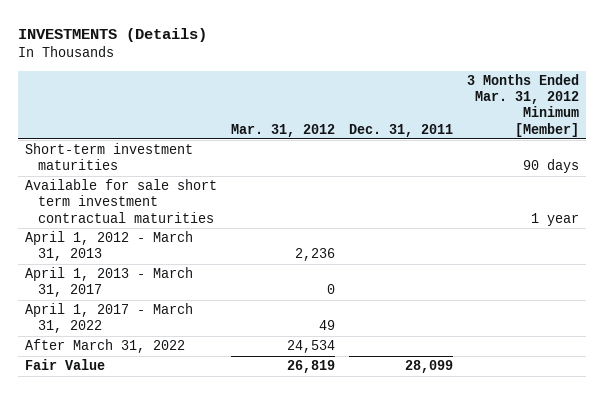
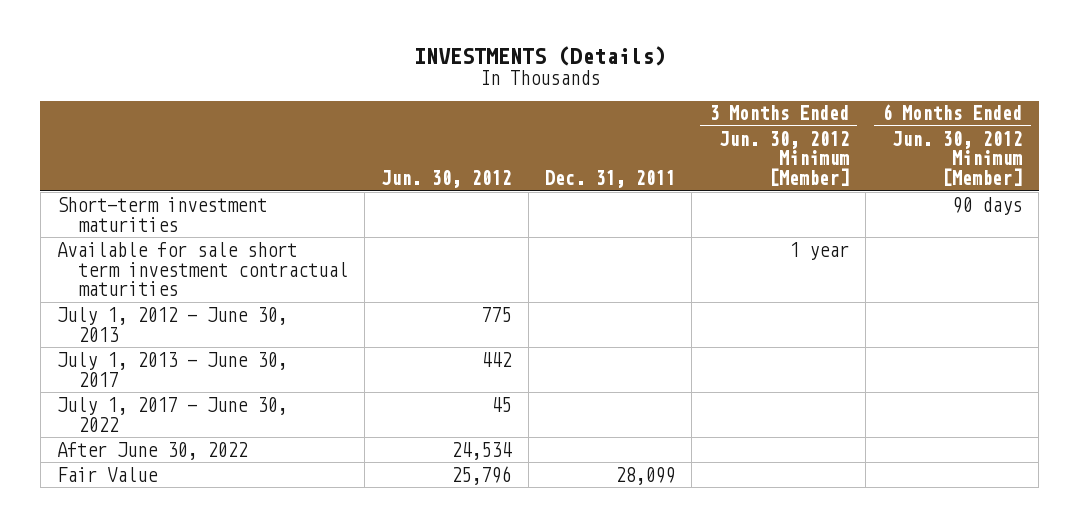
- | Mar. 31, 2012 | Dec. 31, 2011 | 3 Months Ended Mar. 31, 2012 Minimum [Member]
+ | Jun. 30, 2012 | Dec. 31, 2011 | 3 Months Ended Jun. 30, 2012 Minimum [Member] | 6 Months Ended Jun. 30, 2012 Minimum [Member]
- April 1, 2012 - March 31, 2013 | 2,236 | |
- April 1, 2013 - March 31, 2017 | 0 | |
- April 1, 2017 - March 31, 2022 | 49 | |
- After March 31, 2022 | 24,534 | |
+ July 1, 2012 - June 30, 2013 | 775 | | |
+ July 1, 2013 - June 30, 2017 | 442 | | |
+ July 1, 2017 - June 30, 2022 | 45 | | |
+ After June 30, 2022 | 24,534 | | |

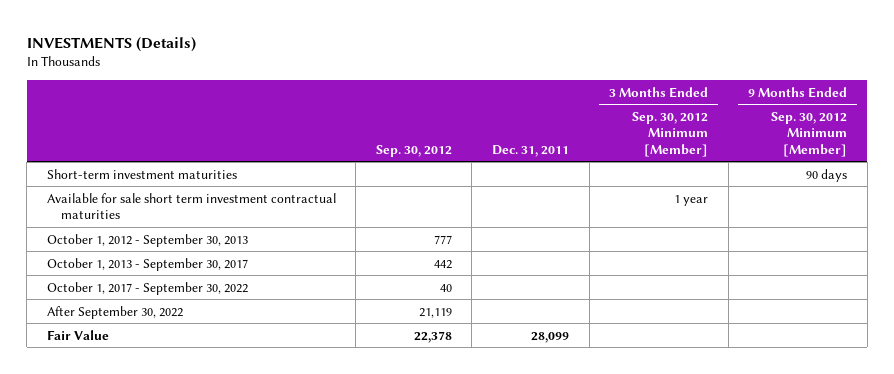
- | Jun. 30, 2012 | Dec. 31, 2011 | 3 Months Ended Jun. 30, 2012 Minimum [Member] | 6 Months Ended Jun. 30, 2012 Minimum [Member]
+ | Sep. 30, 2012 | Dec. 31, 2011 | 3 Months Ended Sep. 30, 2012 Minimum [Member] | 9 Months Ended Sep. 30, 2012 Minimum [Member]
- July 1, 2012 - June 30, 2013 | 775 | | |
- July 1, 2013 - June 30, 2017 | 442 | | |
- July 1, 2017 - June 30, 2022 | 45 | | |
- After June 30, 2022 | 24,534 | | |
+ October 1, 2012 - September 30, 2013 | 777 | | |
+ October 1, 2013 - September 30, 2017 | 442 | | |
+ October 1, 2017 - September 30, 2022 | 40 | | |
+ After September 30, 2022 | 21,119 | | |

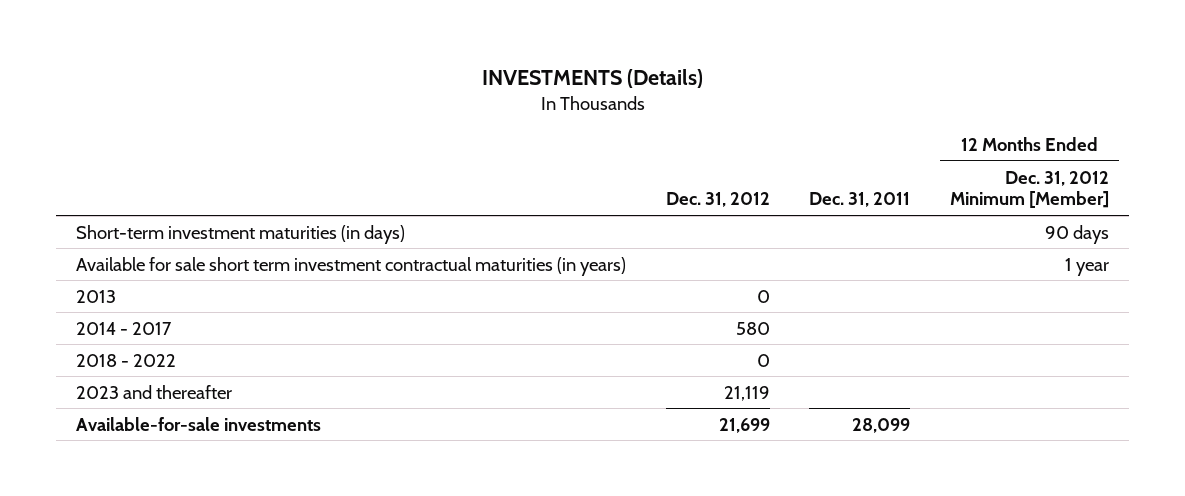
- | Sep. 30, 2012 | Dec. 31, 2011 | 3 Months Ended Sep. 30, 2012 Minimum [Member] | 9 Months Ended Sep. 30, 2012 Minimum [Member]
+ | Dec. 31, 2012 | Dec. 31, 2011 | 12 Months Ended Dec. 31, 2012 Minimum [Member]
- Short-term investment maturities | | | | 90 days
- Available for sale short term investment contractual maturities | | | 1 year |
- October 1, 2012 - September 30, 2013 | 777 | | |
- October 1, 2013 - September 30, 2017 | 442 | | |
- October 1, 2017 - September 30, 2022 | 40 | | |
- After September 30, 2022 | 21,119 | | |
- Fair Value | 22,378 | 28,099 | |
+ Short-term investment maturities (in days) | | | 90 days
+ Available for sale short term investment contractual maturities (in years) | | | 1 year
+ 2013 | 0 | |
+ 2014 - 2017 | 580 | |
+ 2018 - 2022 | 0 | |
+ 2023 and thereafter | 21,119 | |
+ Available-for-sale investments | 21,699 | 28,099 |

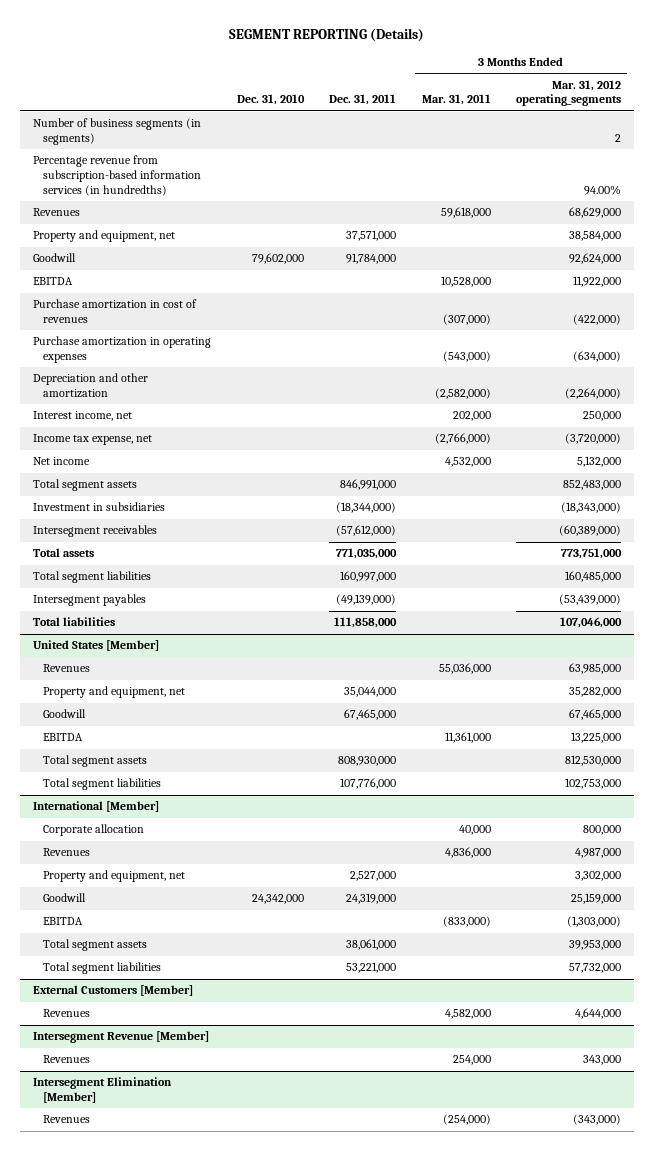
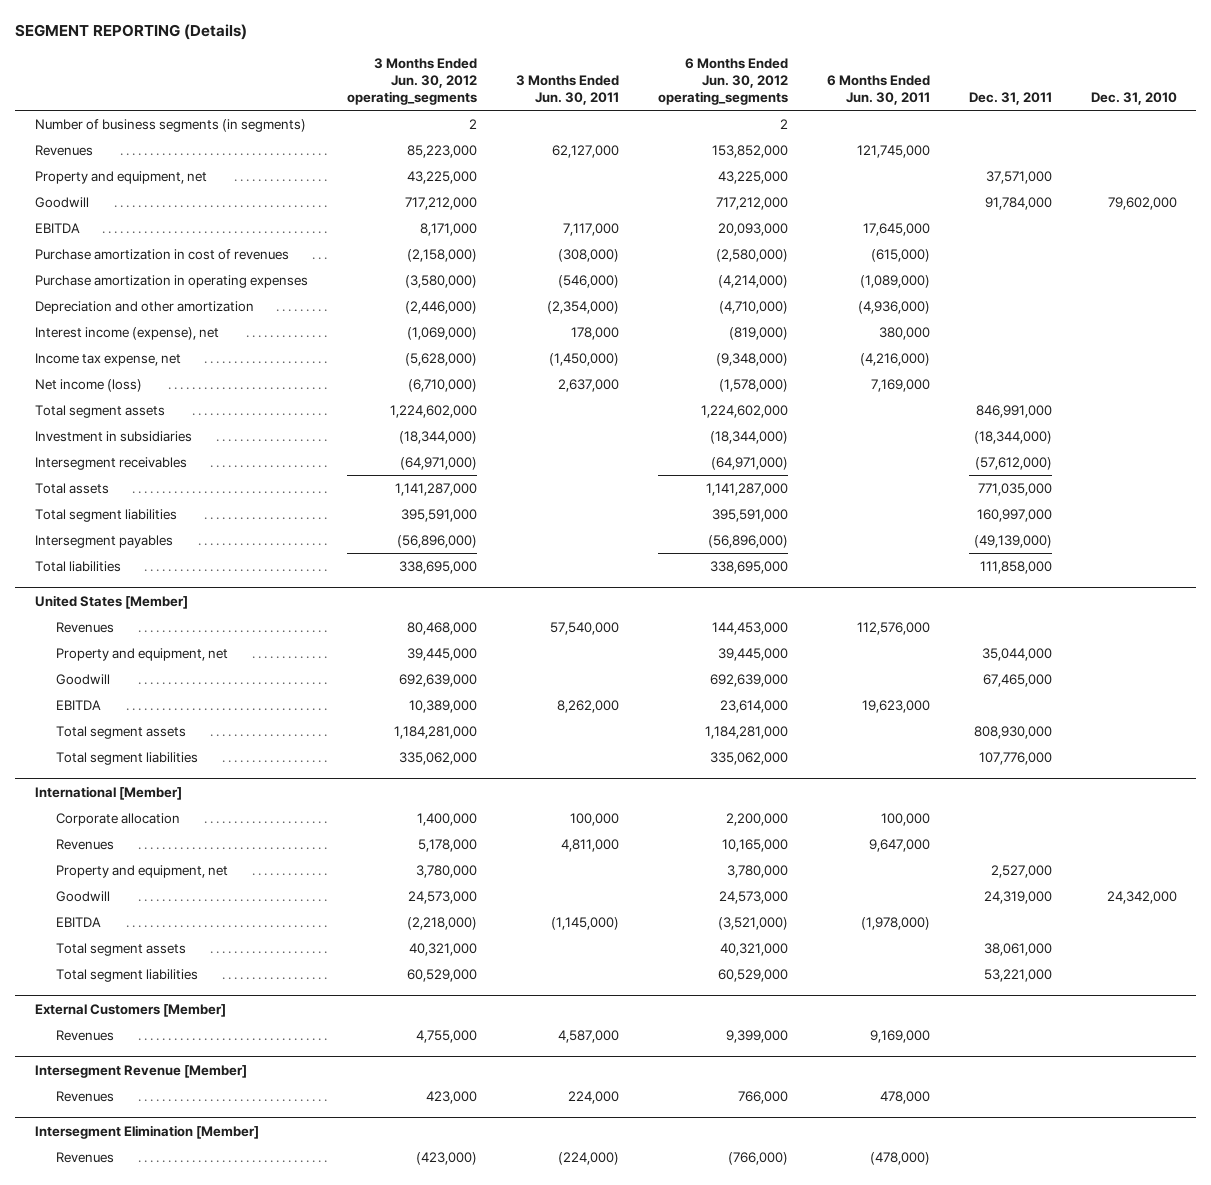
- | Dec. 31, 2010 | Dec. 31, 2011 | 3 Months Ended Mar. 31, 2011 | 3 Months Ended Mar. 31, 2012 operating_segments
+ | 3 Months Ended Jun. 30, 2012 operating_segments | 3 Months Ended Jun. 30, 2011 | 6 Months Ended Jun. 30, 2012 operating_segments | 6 Months Ended Jun. 30, 2011 | Dec. 31, 2011 | Dec. 31, 2010
- Percentage revenue from subscription-based information services (in hundredths) | | | | 94.00%
- Interest income, net | | | 202,000 | 250,000
+ Interest income (expense), net | (1,069,000) | 178,000 | (819,000) | 380,000 | |
- Net income | | | 4,532,000 | 5,132,000
+ Net income (loss) | (6,710,000) | 2,637,000 | (1,578,000) | 7,169,000 | |

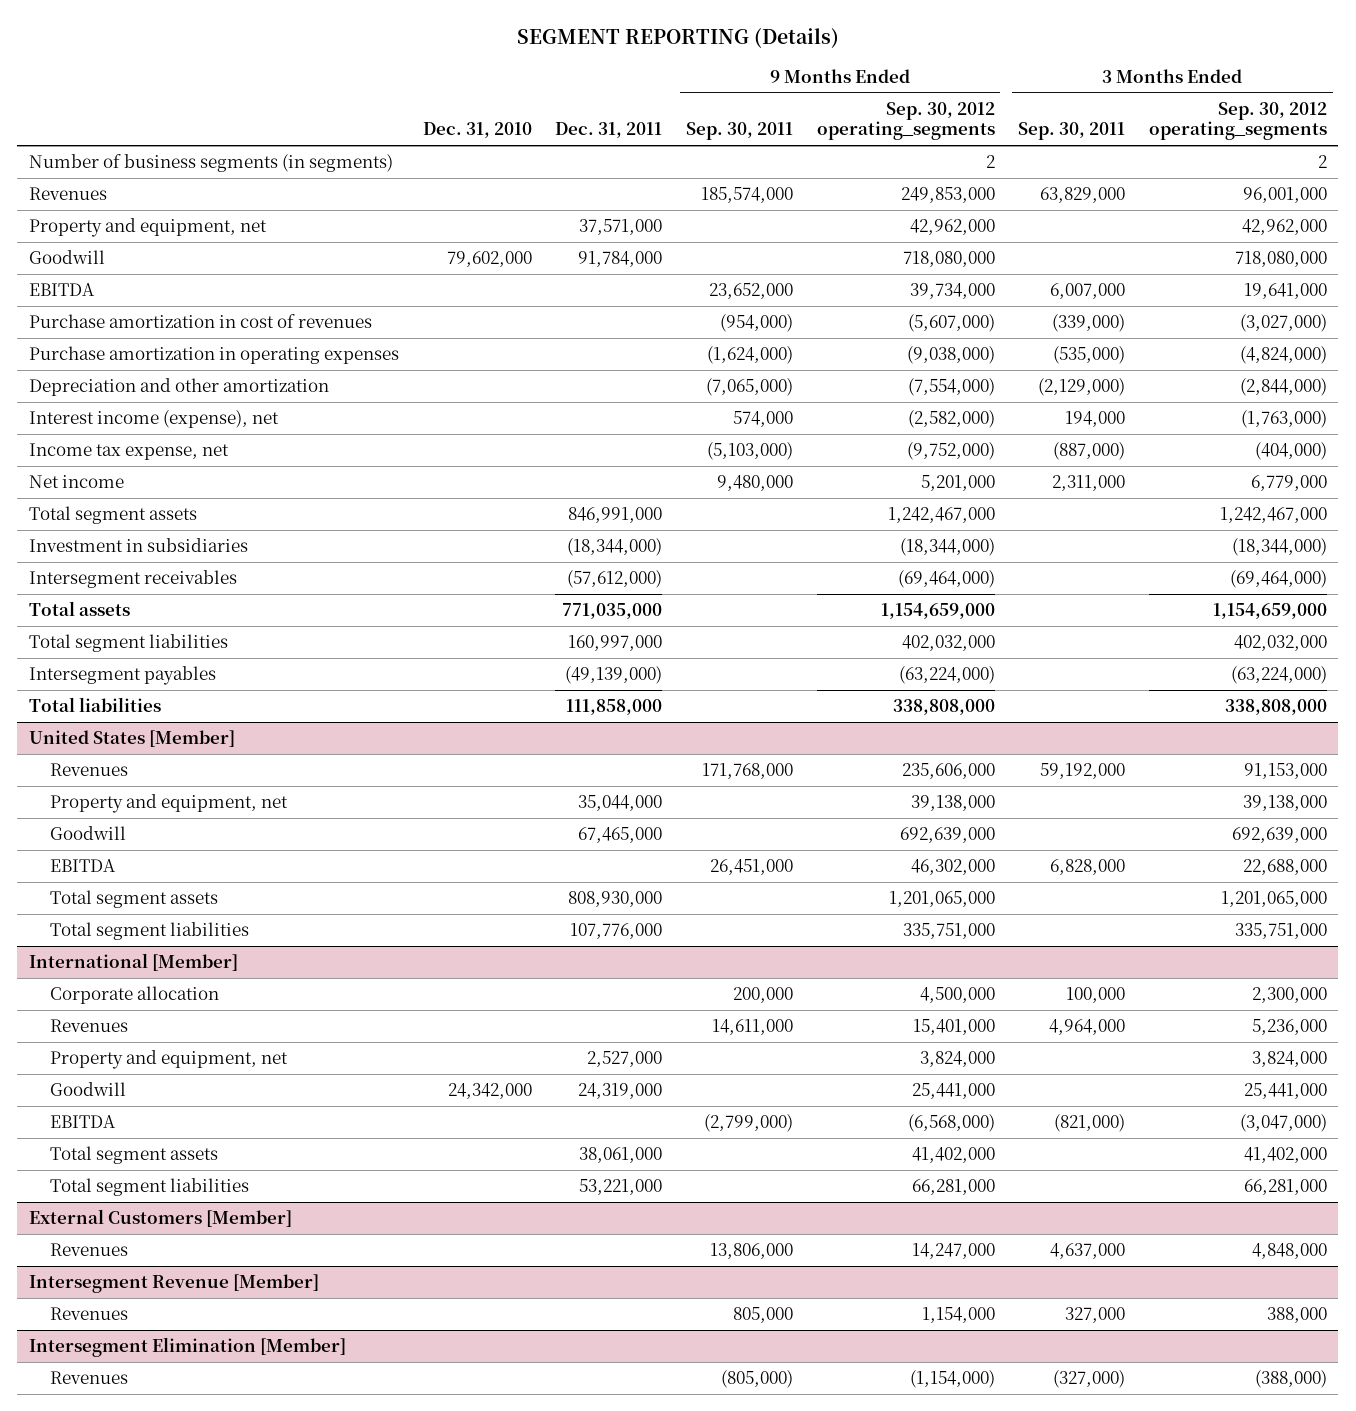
- | 3 Months Ended Jun. 30, 2012 operating_segments | 3 Months Ended Jun. 30, 2011 | 6 Months Ended Jun. 30, 2012 operating_segments | 6 Months Ended Jun. 30, 2011 | Dec. 31, 2011 | Dec. 31, 2010
+ | Dec. 31, 2010 | Dec. 31, 2011 | 9 Months Ended Sep. 30, 2011 | 9 Months Ended Sep. 30, 2012 operating_segments | 3 Months Ended Sep. 30, 2011 | 3 Months Ended Sep. 30, 2012 operating_segments
- Net income (loss) | (6,710,000) | 2,637,000 | (1,578,000) | 7,169,000 | |
+ Net income | | | 9,480,000 | 5,201,000 | 2,311,000 | 6,779,000

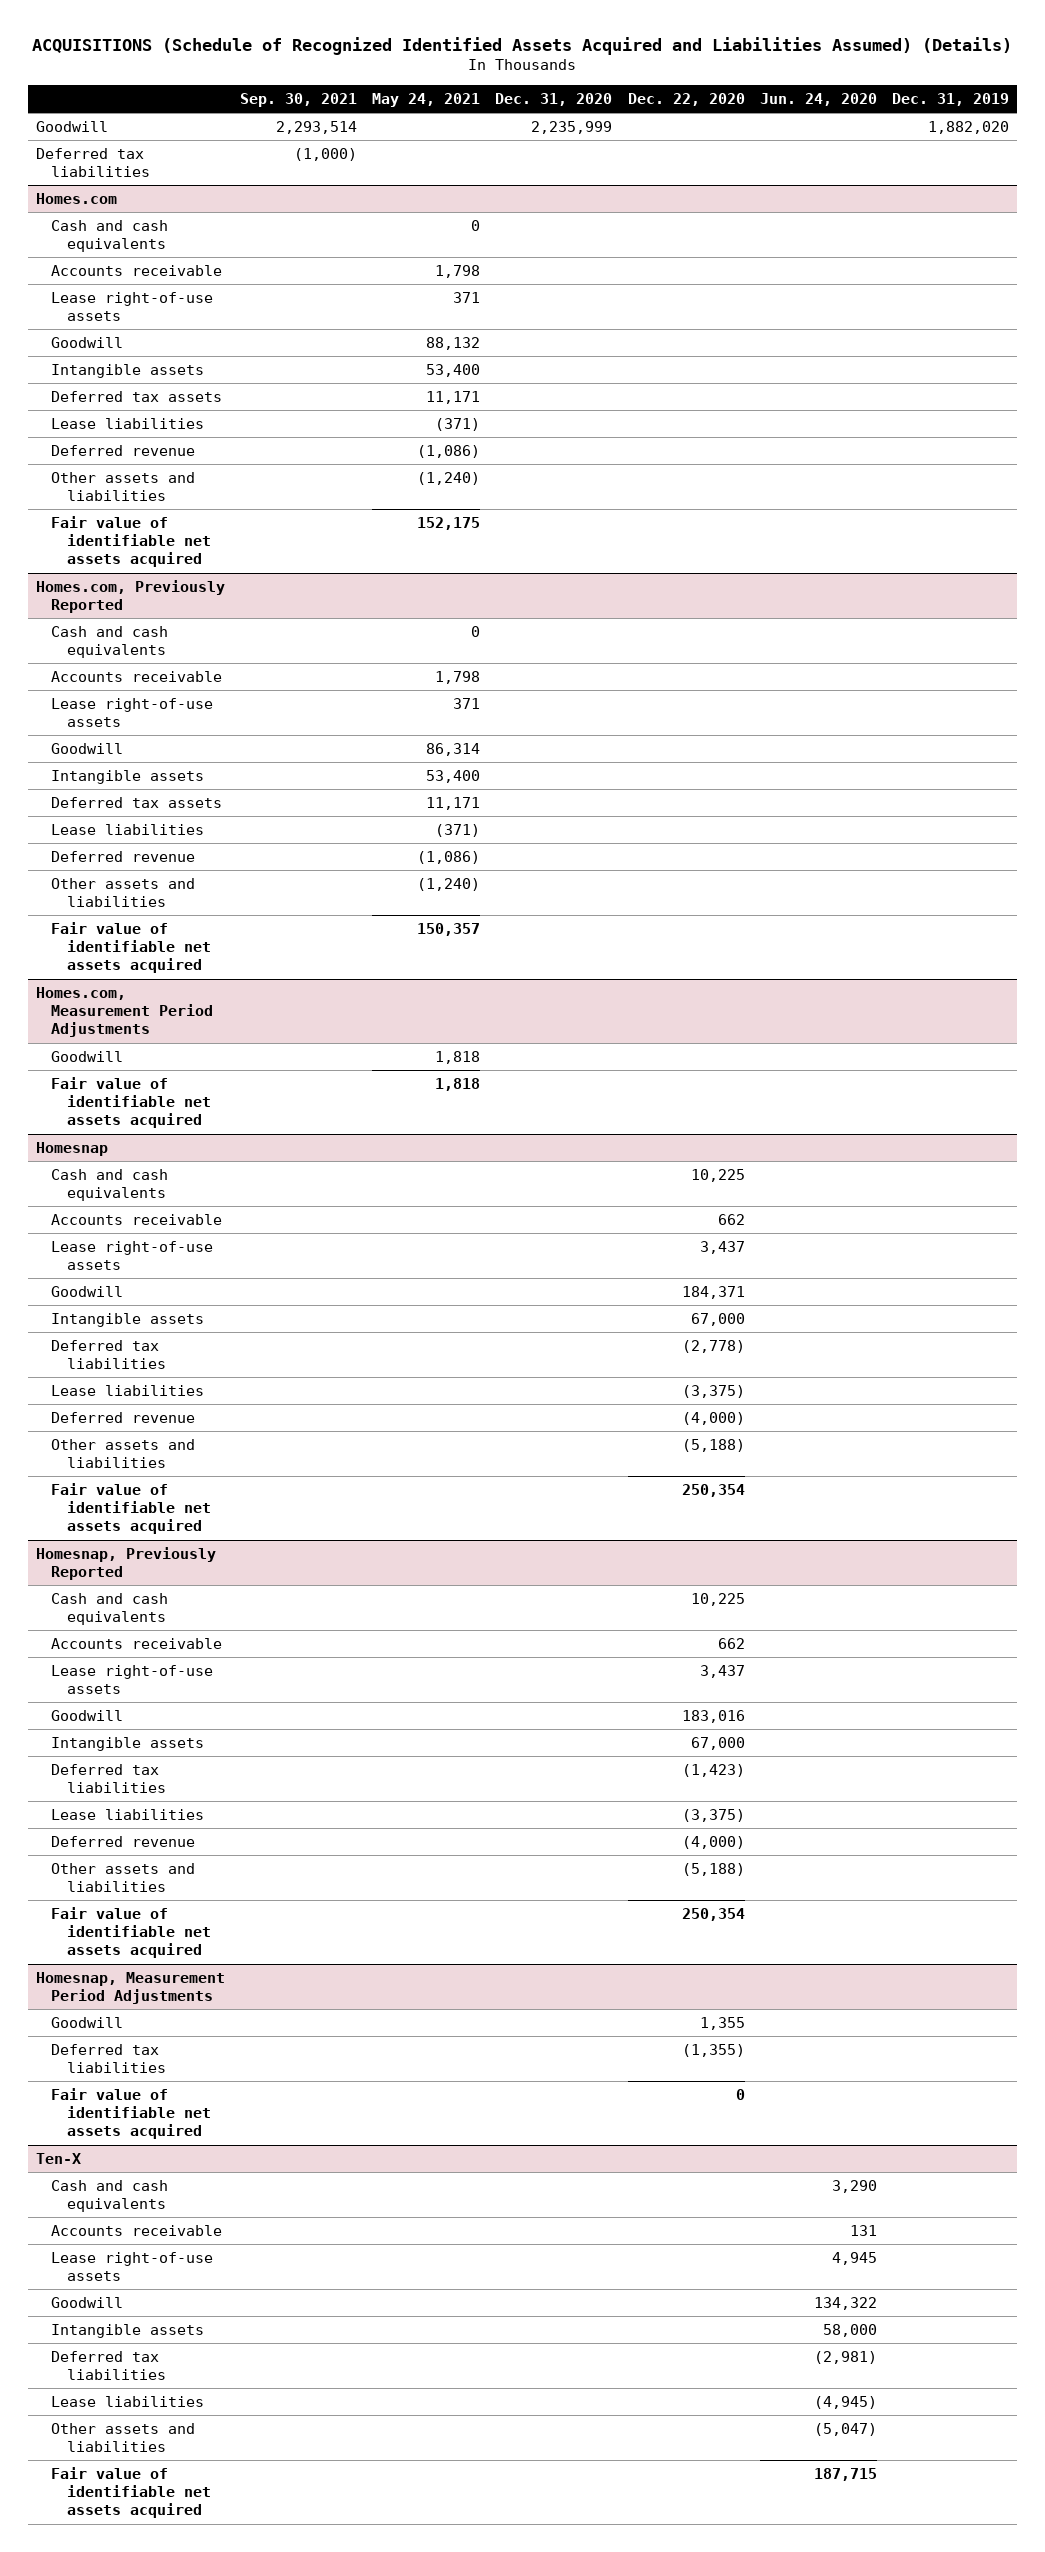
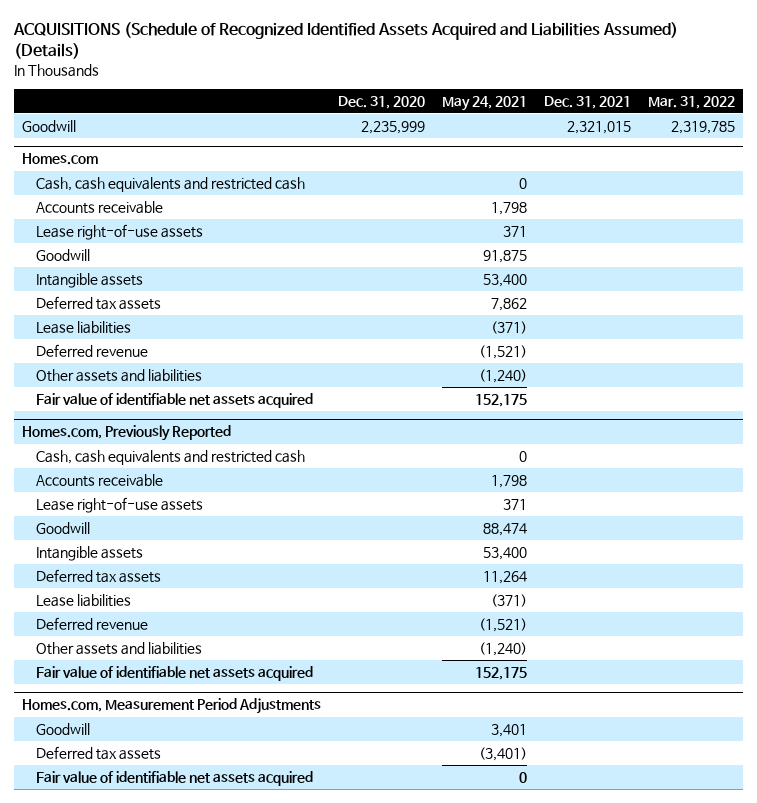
- | Sep. 30, 2021 | May 24, 2021 | Dec. 31, 2020 | Dec. 22, 2020 | Jun. 24, 2020 | Dec. 31, 2019
+ | Dec. 31, 2020 | May 24, 2021 | Dec. 31, 2021 | Mar. 31, 2022
- Deferred tax liabilities | (1,000) | | | | |
@ Homes.com
- Cash and cash equivalents | | 0 | | | |
+ Cash, cash equivalents and restricted cash | | 0 | |
- Goodwill | | 88,132 | | | |
+ Goodwill | | 91,875 | |
- Deferred tax assets | | 11,171 | | | |
+ Deferred tax assets | | 7,862 | |
- Deferred revenue | | (1,086) | | | |
+ Deferred revenue | | (1,521) | |
@ Homes.com, Previously Reported
- Cash and cash equivalents | | 0 | | | |
+ Cash, cash equivalents and restricted cash | | 0 | |
- Goodwill | | 86,314 | | | |
+ Goodwill | | 88,474 | |
- Deferred tax assets | | 11,171 | | | |
+ Deferred tax assets | | 11,264 | |
- Deferred revenue | | (1,086) | | | |
+ Deferred revenue | | (1,521) | |
- Fair value of identifiable net assets acquired | | 150,357 | | | |
+ Fair value of identifiable net assets acquired | | 152,175 | |
@ Homes.com, Measurement Period Adjustments
- Goodwill | | 1,818 | | | |
- Fair value of identifiable net assets acquired | | 1,818 | | | |
- Homesnap
- Cash and cash equivalents | | | | 10,225 | |
- Accounts receivable | | | | 662 | |
- Lease right-of-use assets | | | | 3,437 | |
- Goodwill | | | | 184,371 | |
- Intangible assets | | | | 67,000 | |
- Deferred tax liabilities | | | | (2,778) | |
- Lease liabilities | | | | (3,375) | |
- Deferred revenue | | | | (4,000) | |
- Other assets and liabilities | | | | (5,188) | |
- Fair value of identifiable net assets acquired | | | | 250,354 | |
- Homesnap, Previously Reported
- Cash and cash equivalents | | | | 10,225 | |
- Accounts receivable | | | | 662 | |
- Lease right-of-use assets | | | | 3,437 | |
- Goodwill | | | | 183,016 | |
- Intangible assets | | | | 67,000 | |
- Deferred tax liabilities | | | | (1,423) | |
- Lease liabilities | | | | (3,375) | |
- Deferred revenue | | | | (4,000) | |
- Other assets and liabilities | | | | (5,188) | |
- Fair value of identifiable net assets acquired | | | | 250,354 | |
- Homesnap, Measurement Period Adjustments
- Goodwill | | | | 1,355 | |
- Deferred tax liabilities | | | | (1,355) | |
- Fair value of identifiable net assets acquired | | | | 0 | |
- Ten-X
- Cash and cash equivalents | | | | | 3,290 |
- Accounts receivable | | | | | 131 |
- Lease right-of-use assets | | | | | 4,945 |
- Goodwill | | | | | 134,322 |
- Intangible assets | | | | | 58,000 |
- Deferred tax liabilities | | | | | (2,981) |
- Lease liabilities | | | | | (4,945) |
- Other assets and liabilities | | | | | (5,047) |
- Fair value of identifiable net assets acquired | | | | | 187,715 |
@ Homes.com, Measurement Period Adjustments
+ Goodwill | | 3,401 | |
+ Deferred tax assets | | (3,401) | |
+ Fair value of identifiable net assets acquired | | 0 | |

